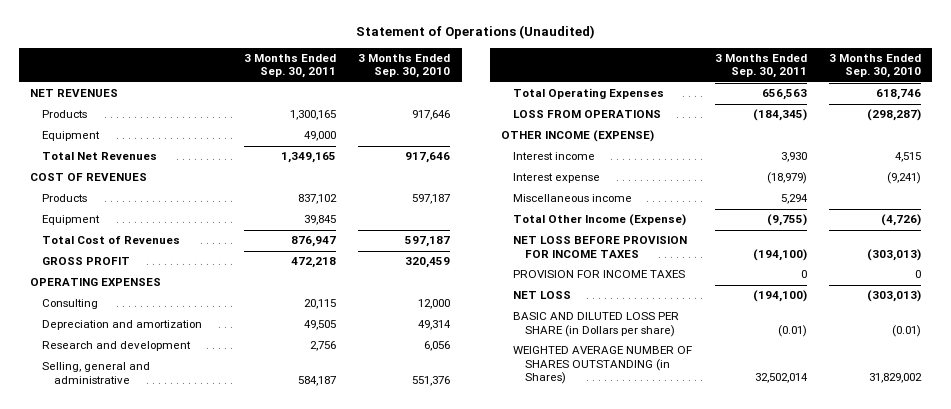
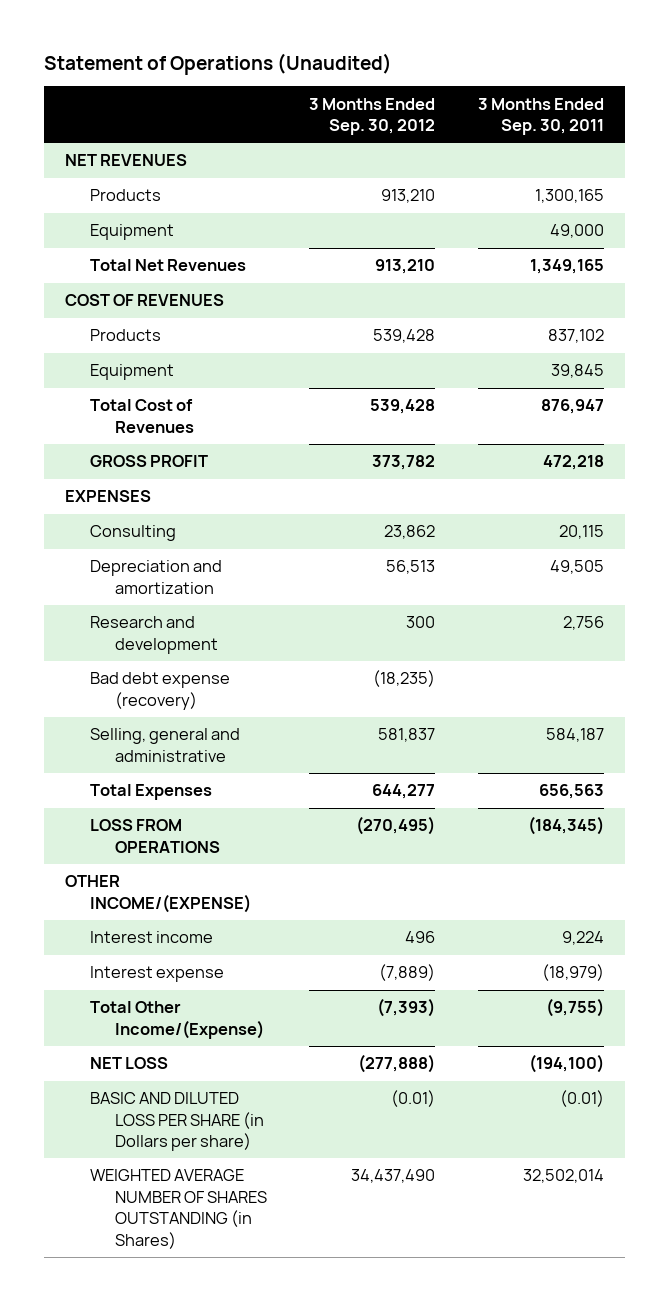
- | 3 Months Ended Sep. 30, 2011 | 3 Months Ended Sep. 30, 2010
+ | 3 Months Ended Sep. 30, 2012 | 3 Months Ended Sep. 30, 2011
- OPERATING EXPENSES
+ EXPENSES
+ Bad debt expense (recovery) | (18,235) |
- Total Operating Expenses | 656,563 | 618,746
+ Total Expenses | 644,277 | 656,563
- OTHER INCOME (EXPENSE)
- Interest income | 3,930 | 4,515
+ OTHER INCOME/(EXPENSE)
+ Interest income | 496 | 9,224
- Miscellaneous income | 5,294 |
- Total Other Income (Expense) | (9,755) | (4,726)
- NET LOSS BEFORE PROVISION FOR INCOME TAXES | (194,100) | (303,013)
- PROVISION FOR INCOME TAXES | 0 | 0
+ Total Other Income/(Expense) | (7,393) | (9,755)

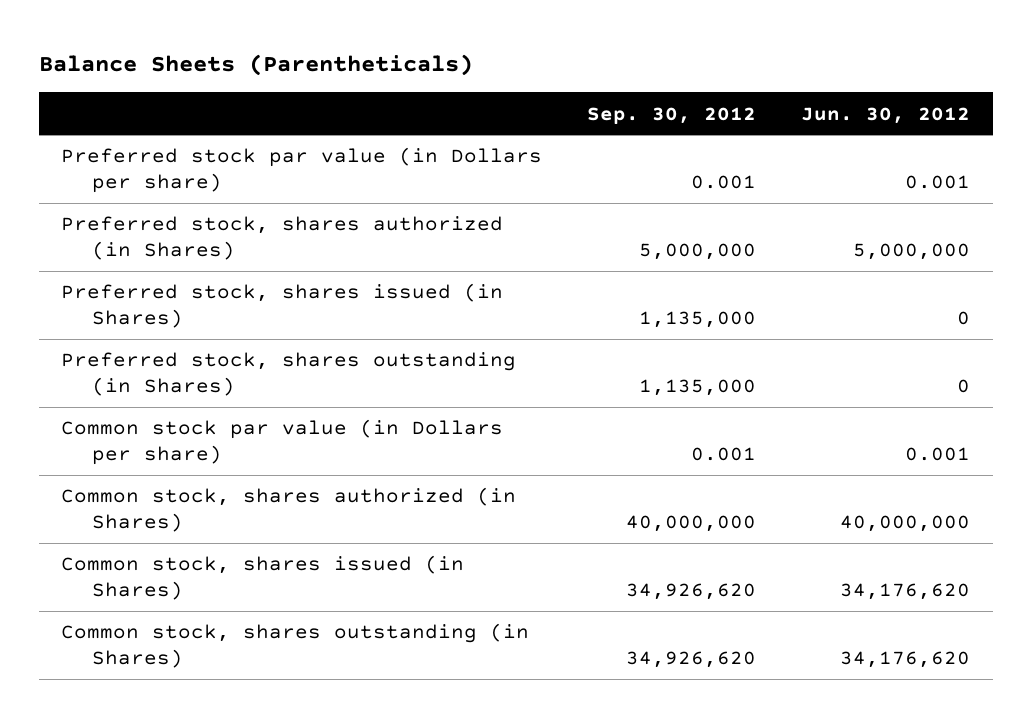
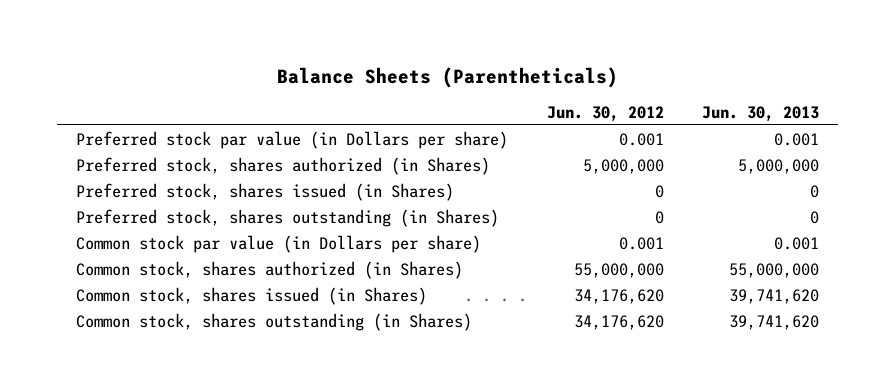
- | Sep. 30, 2012 | Jun. 30, 2012
+ | Jun. 30, 2012 | Jun. 30, 2013
- Common stock, shares authorized (in Shares) | 40,000,000 | 40,000,000
+ Common stock, shares authorized (in Shares) | 55,000,000 | 55,000,000

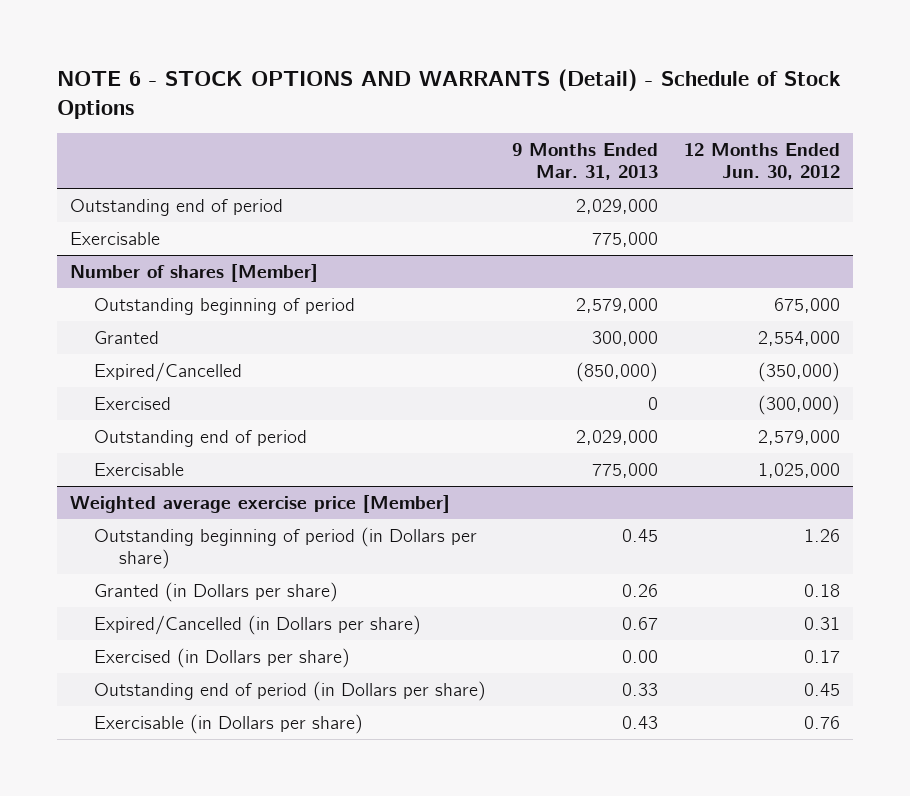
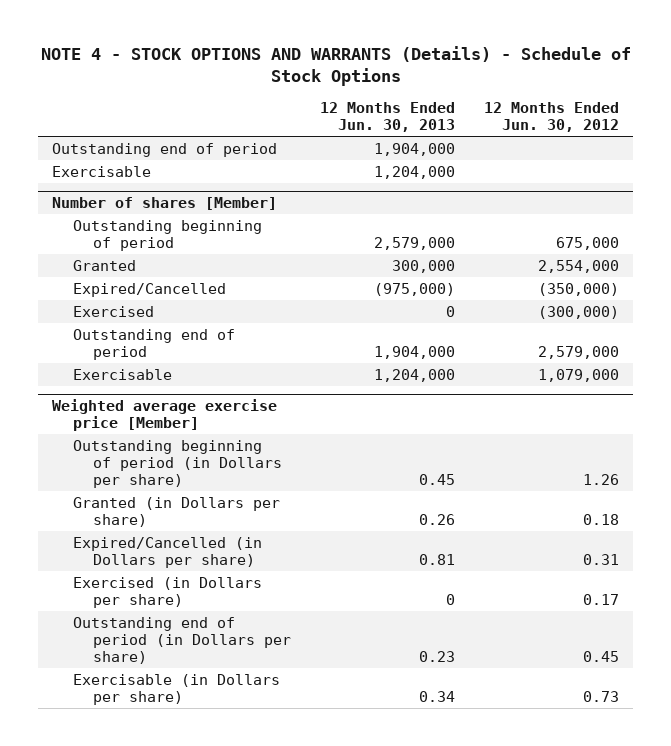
- NOTE 6 - STOCK OPTIONS AND WARRANTS (Detail) - Schedule of Stock Options
+ NOTE 4 - STOCK OPTIONS AND WARRANTS (Details) - Schedule of Stock Options
- | 9 Months Ended Mar. 31, 2013 | 12 Months Ended Jun. 30, 2012
+ | 12 Months Ended Jun. 30, 2013 | 12 Months Ended Jun. 30, 2012
@ Number of shares [Member]
- Exercisable | 775,000 | 1,025,000
+ Exercisable | 1,204,000 | 1,079,000
@ Weighted average exercise price [Member]
- Exercisable (in Dollars per share) | 0.43 | 0.76
+ Exercisable (in Dollars per share) | 0.34 | 0.73

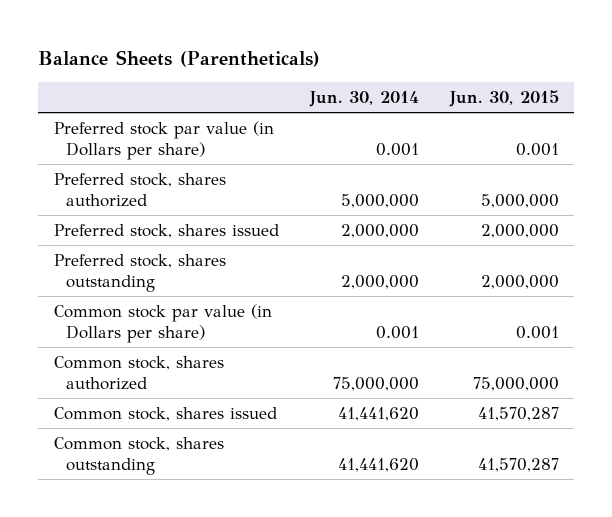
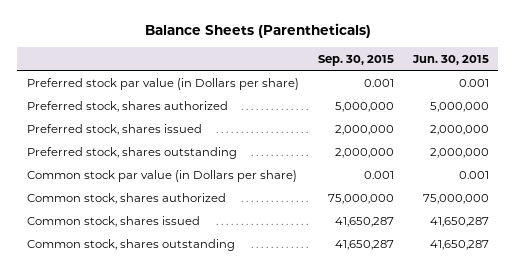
- | Jun. 30, 2014 | Jun. 30, 2015
+ | Sep. 30, 2015 | Jun. 30, 2015
- Common stock, shares issued | 41,441,620 | 41,570,287
- Common stock, shares outstanding | 41,441,620 | 41,570,287
+ Common stock, shares issued | 41,650,287 | 41,650,287
+ Common stock, shares outstanding | 41,650,287 | 41,650,287

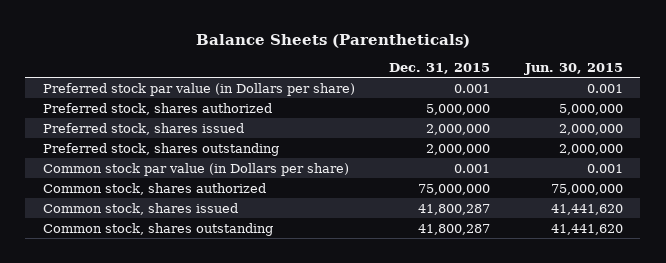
- | Sep. 30, 2015 | Jun. 30, 2015
+ | Dec. 31, 2015 | Jun. 30, 2015
- Common stock, shares issued | 41,650,287 | 41,650,287
- Common stock, shares outstanding | 41,650,287 | 41,650,287
+ Common stock, shares issued | 41,800,287 | 41,441,620
+ Common stock, shares outstanding | 41,800,287 | 41,441,620

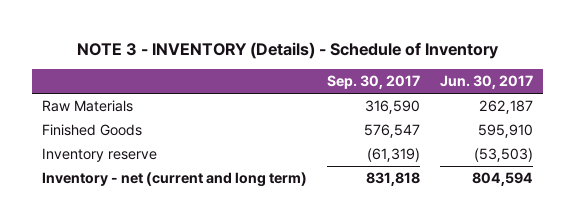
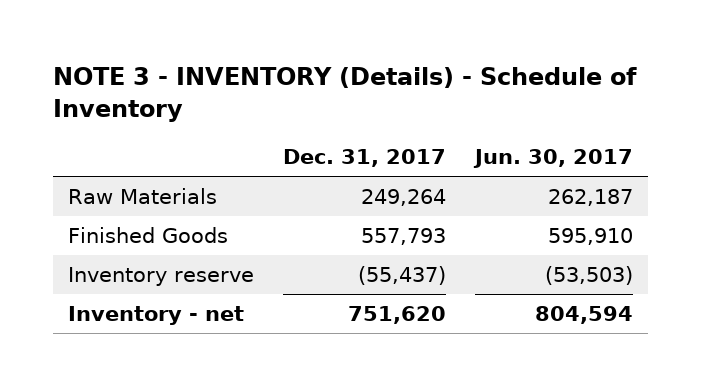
- | Sep. 30, 2017 | Jun. 30, 2017
+ | Dec. 31, 2017 | Jun. 30, 2017
- Inventory - net (current and long term) | 831,818 | 804,594
+ Inventory - net | 751,620 | 804,594

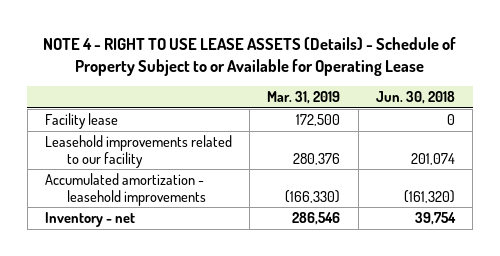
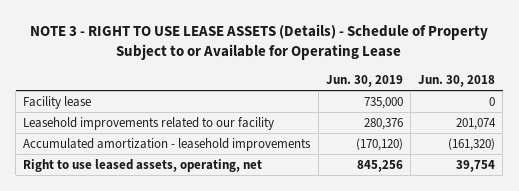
- NOTE 4 - RIGHT TO USE LEASE ASSETS (Details) - Schedule of Property Subject to or Available for Operating Lease
+ NOTE 3 - RIGHT TO USE LEASE ASSETS (Details) - Schedule of Property Subject to or Available for Operating Lease
- | Mar. 31, 2019 | Jun. 30, 2018
+ | Jun. 30, 2019 | Jun. 30, 2018
- Inventory - net | 286,546 | 39,754
+ Right to use leased assets, operating, net | 845,256 | 39,754

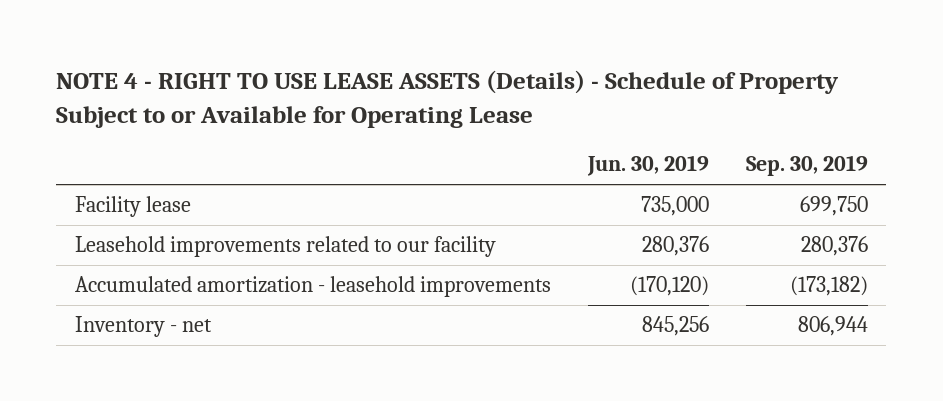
- NOTE 3 - RIGHT TO USE LEASE ASSETS (Details) - Schedule of Property Subject to or Available for Operating Lease
+ NOTE 4 - RIGHT TO USE LEASE ASSETS (Details) - Schedule of Property Subject to or Available for Operating Lease
- | Jun. 30, 2019 | Jun. 30, 2018
+ | Jun. 30, 2019 | Sep. 30, 2019
- Right to use leased assets, operating, net | 845,256 | 39,754
+ Inventory - net | 845,256 | 806,944

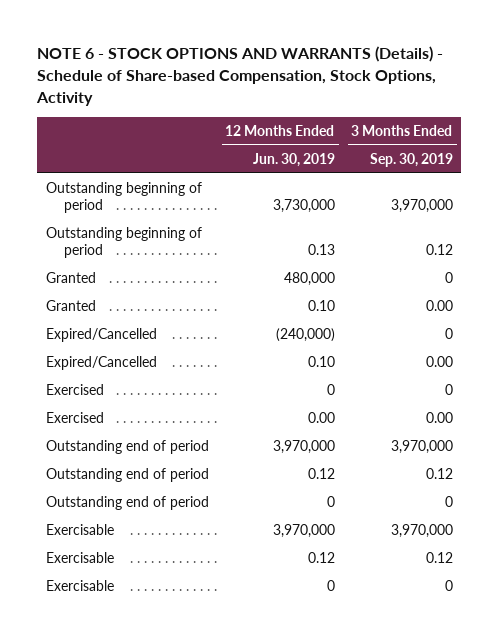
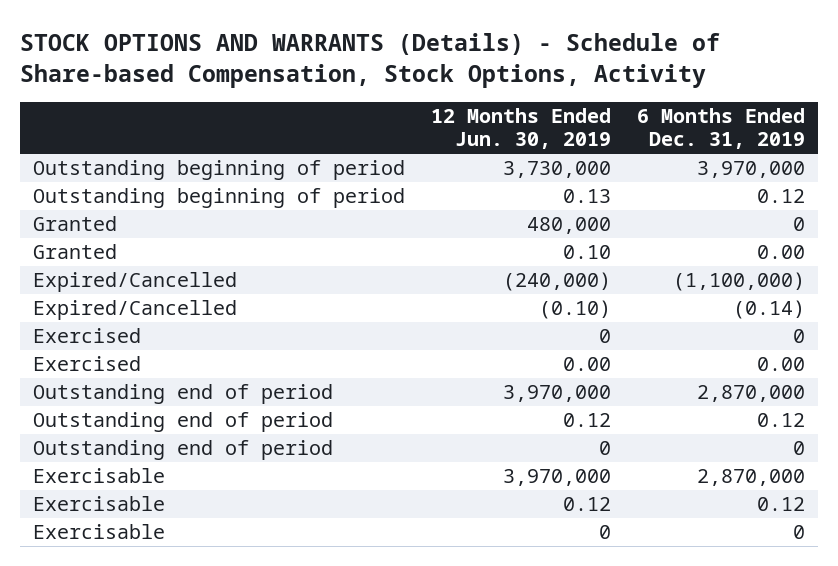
- NOTE 6 - STOCK OPTIONS AND WARRANTS (Details) - Schedule of Share-based Compensation, Stock Options, Activity
+ STOCK OPTIONS AND WARRANTS (Details) - Schedule of Share-based Compensation, Stock Options, Activity
- | 12 Months Ended Jun. 30, 2019 | 3 Months Ended Sep. 30, 2019
+ | 12 Months Ended Jun. 30, 2019 | 6 Months Ended Dec. 31, 2019
- Expired/Cancelled | 0.10 | 0.00
+ Expired/Cancelled | (0.10) | (0.14)

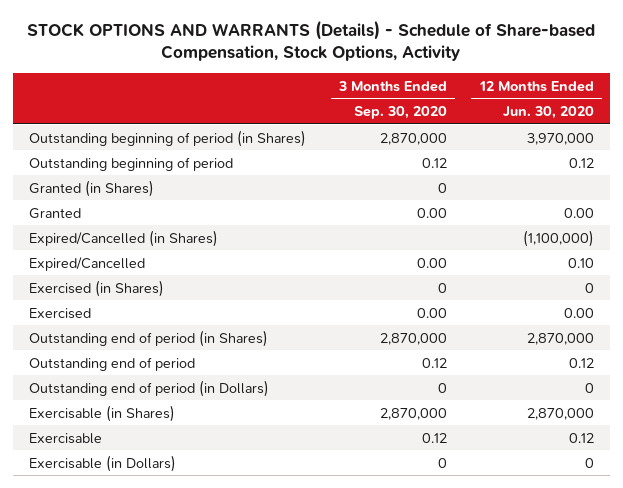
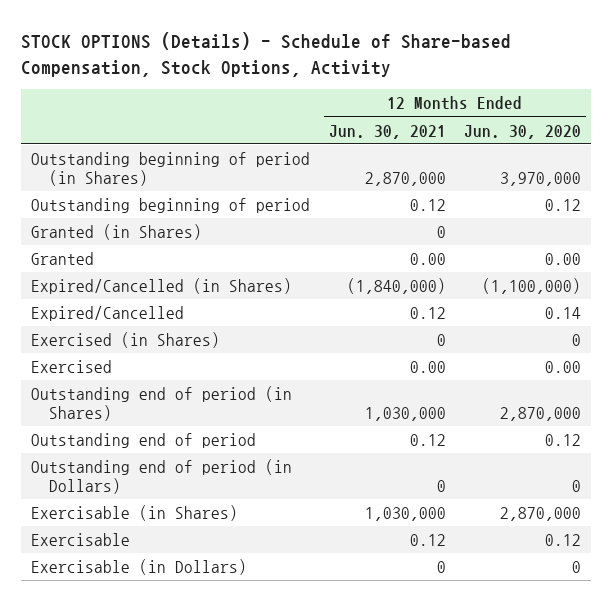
- STOCK OPTIONS AND WARRANTS (Details) - Schedule of Share-based Compensation, Stock Options, Activity
+ STOCK OPTIONS (Details) - Schedule of Share-based Compensation, Stock Options, Activity
- | 3 Months Ended Sep. 30, 2020 | 12 Months Ended Jun. 30, 2020
+ | 12 Months Ended Jun. 30, 2021 | 12 Months Ended Jun. 30, 2020
- Expired/Cancelled | 0.00 | 0.10
+ Expired/Cancelled | 0.12 | 0.14

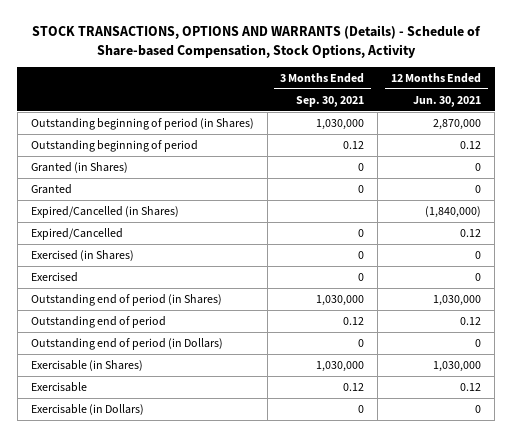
- STOCK OPTIONS (Details) - Schedule of Share-based Compensation, Stock Options, Activity
+ STOCK TRANSACTIONS, OPTIONS AND WARRANTS (Details) - Schedule of Share-based Compensation, Stock Options, Activity
- | 12 Months Ended Jun. 30, 2021 | 12 Months Ended Jun. 30, 2020
+ | 3 Months Ended Sep. 30, 2021 | 12 Months Ended Jun. 30, 2021
- Granted | 0.00 | 0.00
+ Granted | 0 | 0
- Exercised | 0.00 | 0.00
+ Exercised | 0 | 0

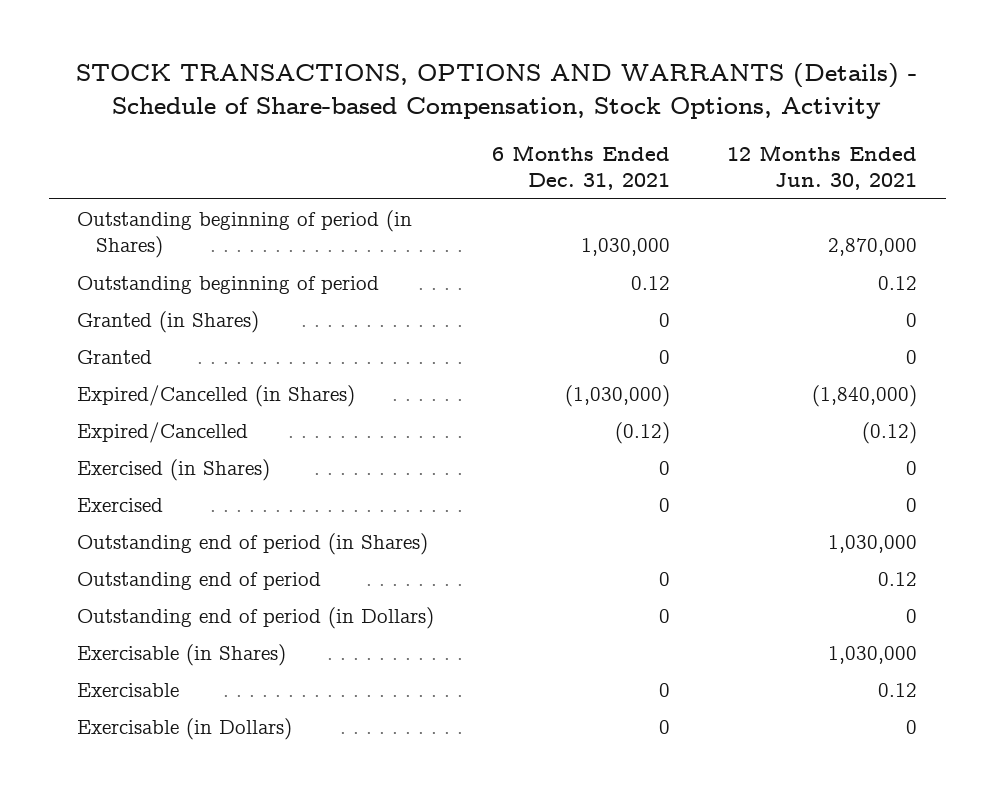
- | 3 Months Ended Sep. 30, 2021 | 12 Months Ended Jun. 30, 2021
+ | 6 Months Ended Dec. 31, 2021 | 12 Months Ended Jun. 30, 2021
- Expired/Cancelled | 0 | 0.12
+ Expired/Cancelled | (0.12) | (0.12)

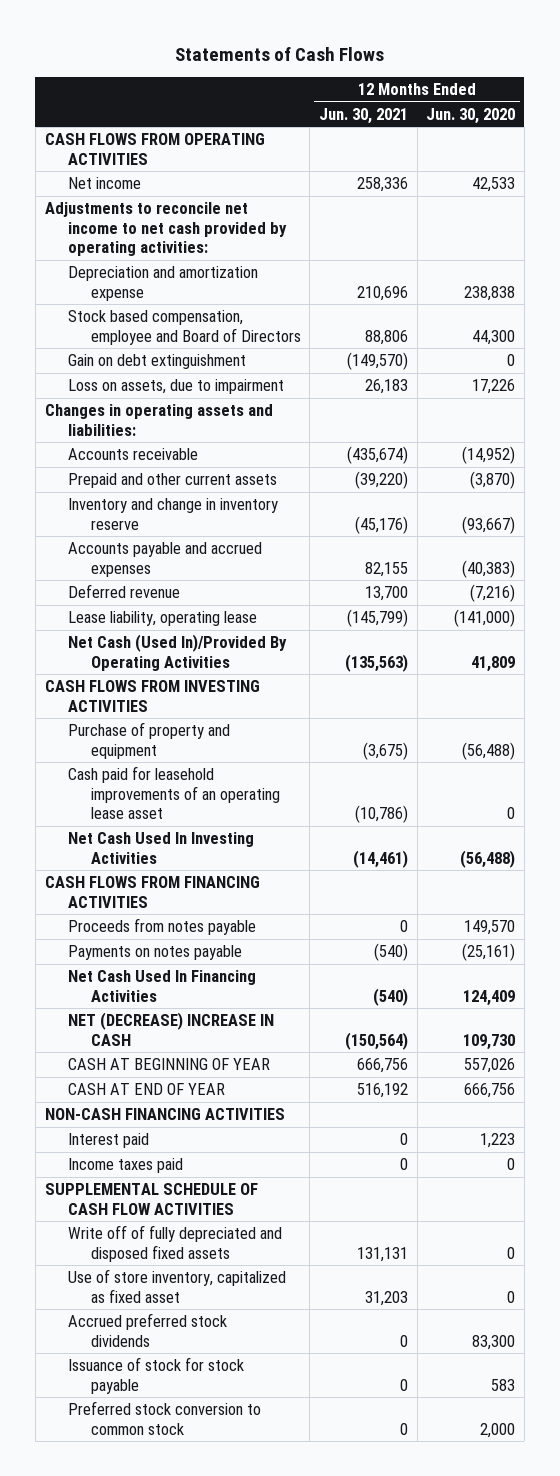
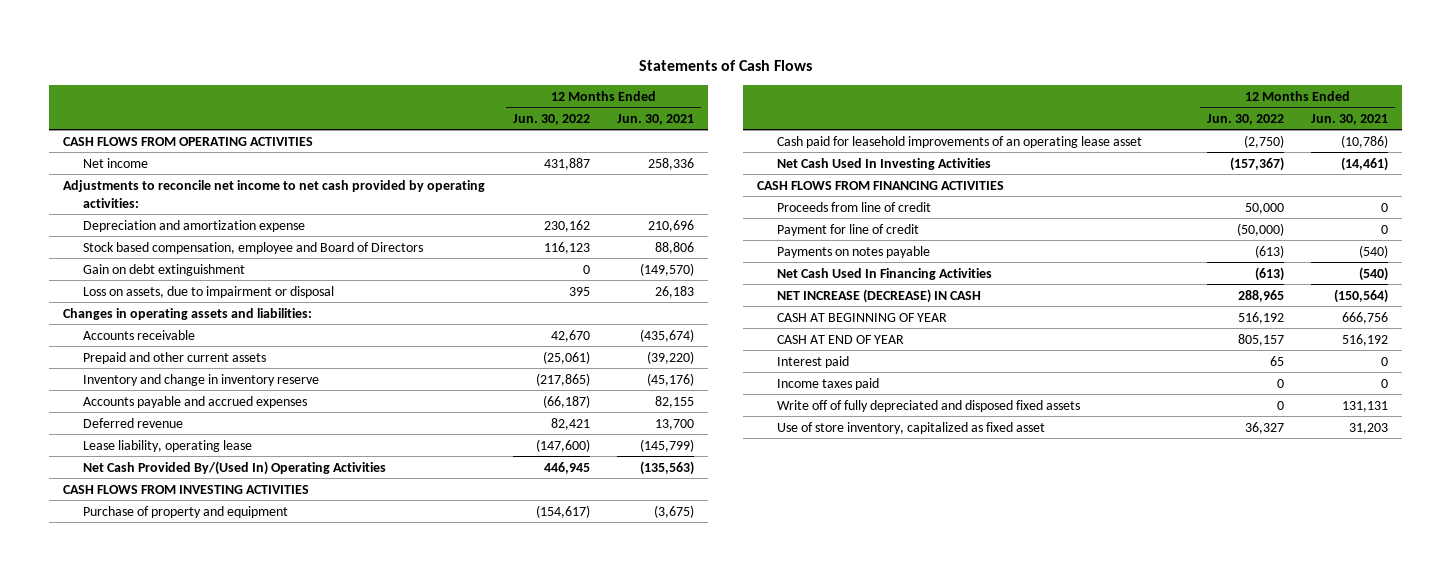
- | 12 Months Ended Jun. 30, 2021 | 12 Months Ended Jun. 30, 2020
+ | 12 Months Ended Jun. 30, 2022 | 12 Months Ended Jun. 30, 2021
- Loss on assets, due to impairment | 26,183 | 17,226
+ Loss on assets, due to impairment or disposal | 395 | 26,183
- Net Cash (Used In)/Provided By Operating Activities | (135,563) | 41,809
+ Net Cash Provided By/(Used In) Operating Activities | 446,945 | (135,563)
- Proceeds from notes payable | 0 | 149,570
+ Proceeds from line of credit | 50,000 | 0
+ Payment for line of credit | (50,000) | 0
- NET (DECREASE) INCREASE IN CASH | (150,564) | 109,730
+ NET INCREASE (DECREASE) IN CASH | 288,965 | (150,564)
- NON-CASH FINANCING ACTIVITIES
- SUPPLEMENTAL SCHEDULE OF CASH FLOW ACTIVITIES
- Accrued preferred stock dividends | 0 | 83,300
- Issuance of stock for stock payable | 0 | 583
- Preferred stock conversion to common stock | 0 | 2,000

